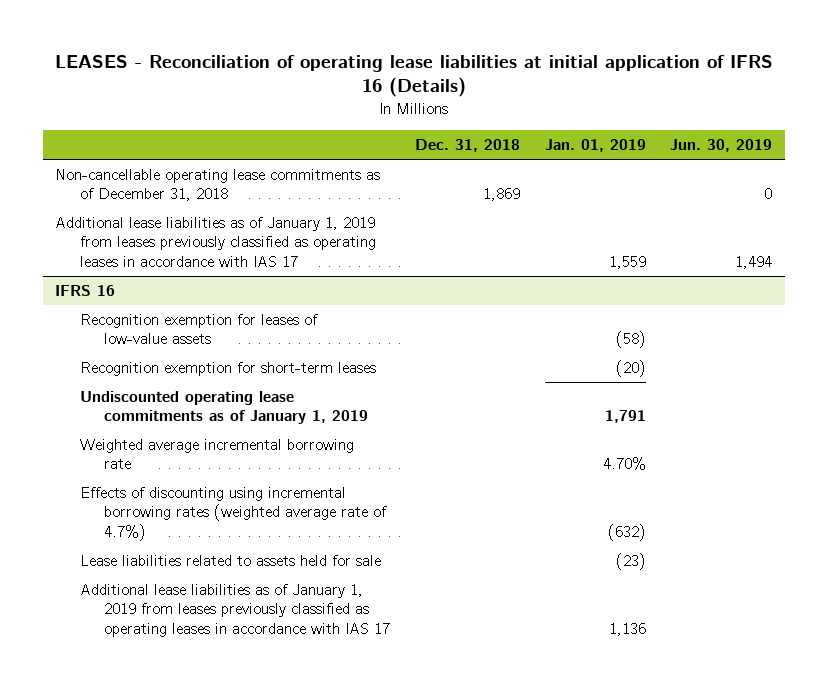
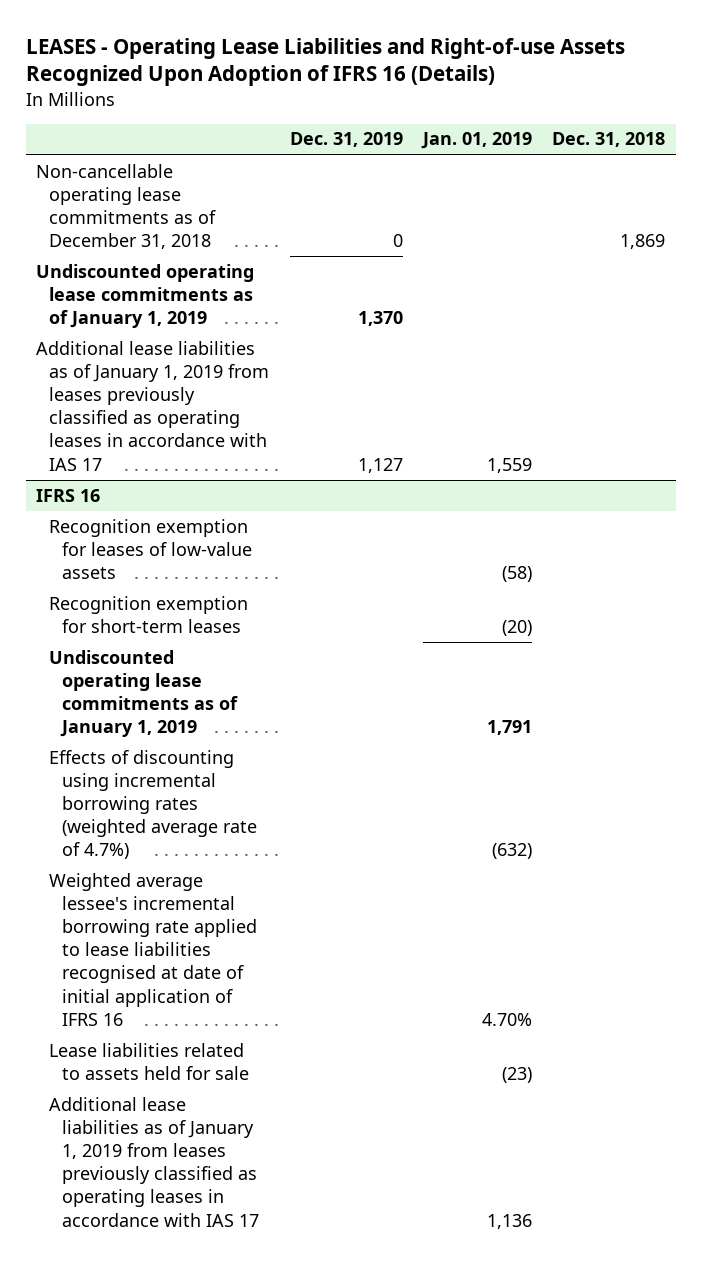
- LEASES - Reconciliation of operating lease liabilities at initial application of IFRS 16 (Details)
+ LEASES - Operating Lease Liabilities and Right-of-use Assets Recognized Upon Adoption of IFRS 16 (Details)
- | Dec. 31, 2018 | Jan. 01, 2019 | Jun. 30, 2019
+ | Dec. 31, 2019 | Jan. 01, 2019 | Dec. 31, 2018
+ Undiscounted operating lease commitments as of January 1, 2019 | 1,370 | |
@ IFRS 16
- Weighted average incremental borrowing rate | | 4.70% |
+ Weighted average lessee's incremental borrowing rate applied to lease liabilities recognised at date of initial application of IFRS 16 | | 4.70% |

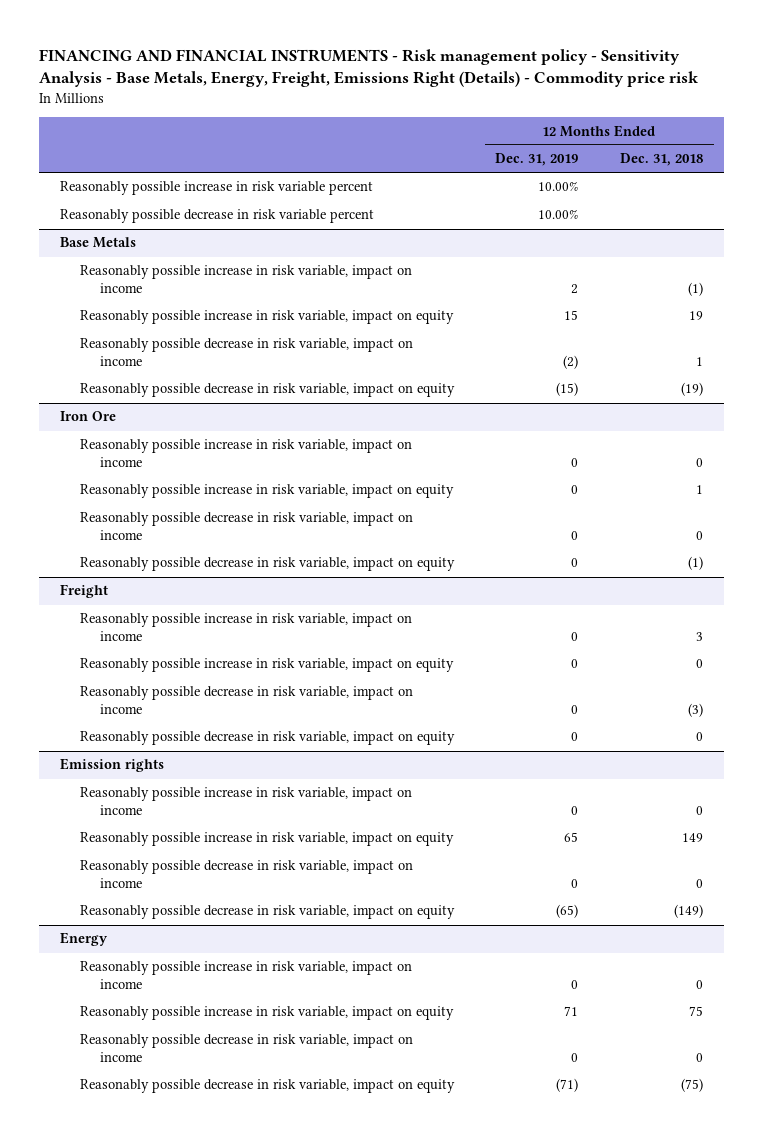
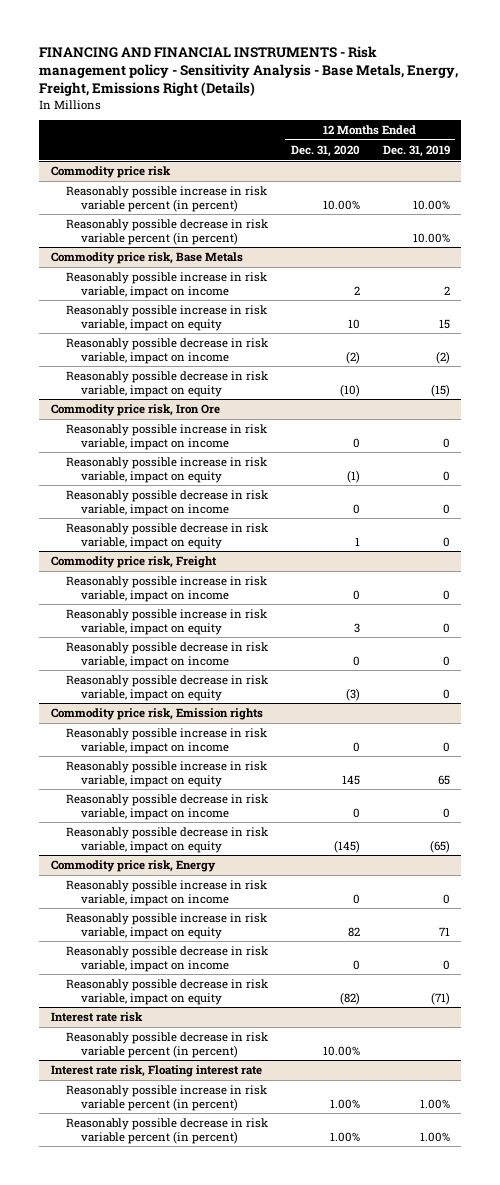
- FINANCING AND FINANCIAL INSTRUMENTS - Risk management policy - Sensitivity Analysis - Base Metals, Energy, Freight, Emissions Right (Details) - Commodity price risk
+ FINANCING AND FINANCIAL INSTRUMENTS - Risk management policy - Sensitivity Analysis - Base Metals, Energy, Freight, Emissions Right (Details)
- | 12 Months Ended Dec. 31, 2019 | 12 Months Ended Dec. 31, 2018
+ | 12 Months Ended Dec. 31, 2020 | 12 Months Ended Dec. 31, 2019
- Reasonably possible increase in risk variable percent | 10.00% |
- Reasonably possible decrease in risk variable percent | 10.00% |
- Base Metals
+ Commodity price risk
+ Reasonably possible increase in risk variable percent (in percent) | 10.00% | 10.00%
+ Reasonably possible decrease in risk variable percent (in percent) | | 10.00%
+ Commodity price risk, Base Metals
- Iron Ore
+ Commodity price risk, Iron Ore
- Freight
+ Commodity price risk, Freight
- Emission rights
+ Commodity price risk, Emission rights
- Energy
+ Commodity price risk, Energy
+ Interest rate risk
+ Reasonably possible decrease in risk variable percent (in percent) | 10.00% |
+ Interest rate risk, Floating interest rate
+ Reasonably possible increase in risk variable percent (in percent) | 1.00% | 1.00%
+ Reasonably possible decrease in risk variable percent (in percent) | 1.00% | 1.00%

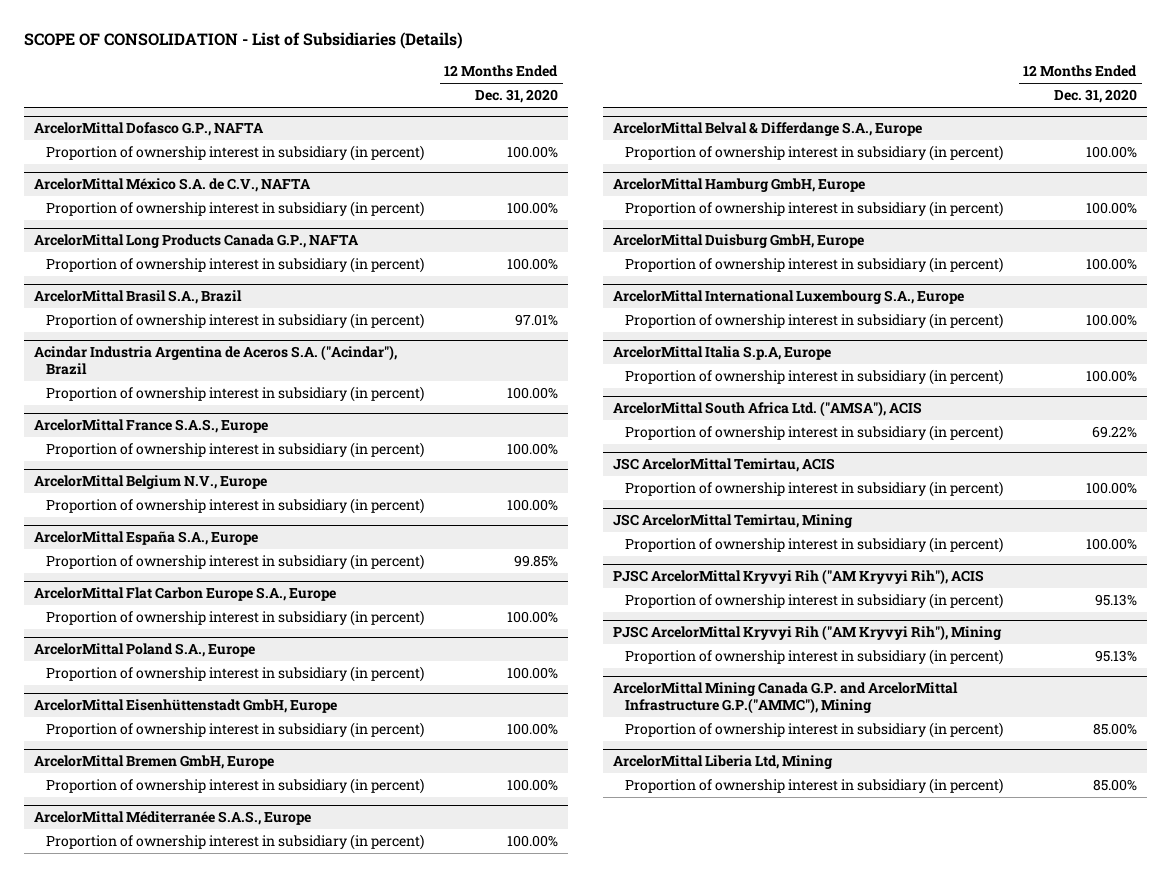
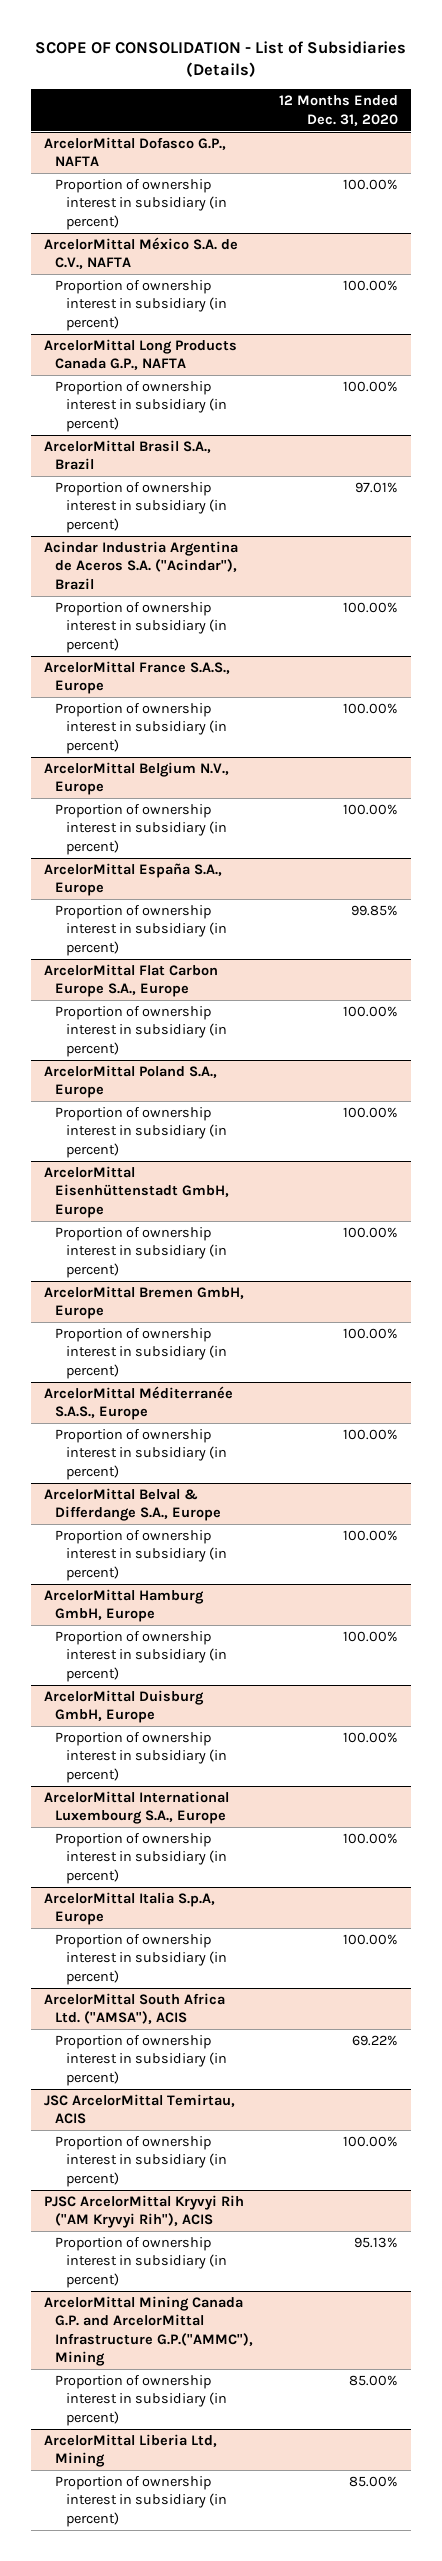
- JSC ArcelorMittal Temirtau, Mining
- Proportion of ownership interest in subsidiary (in percent) | 100.00%
- PJSC ArcelorMittal Kryvyi Rih ("AM Kryvyi Rih"), Mining
- Proportion of ownership interest in subsidiary (in percent) | 95.13%

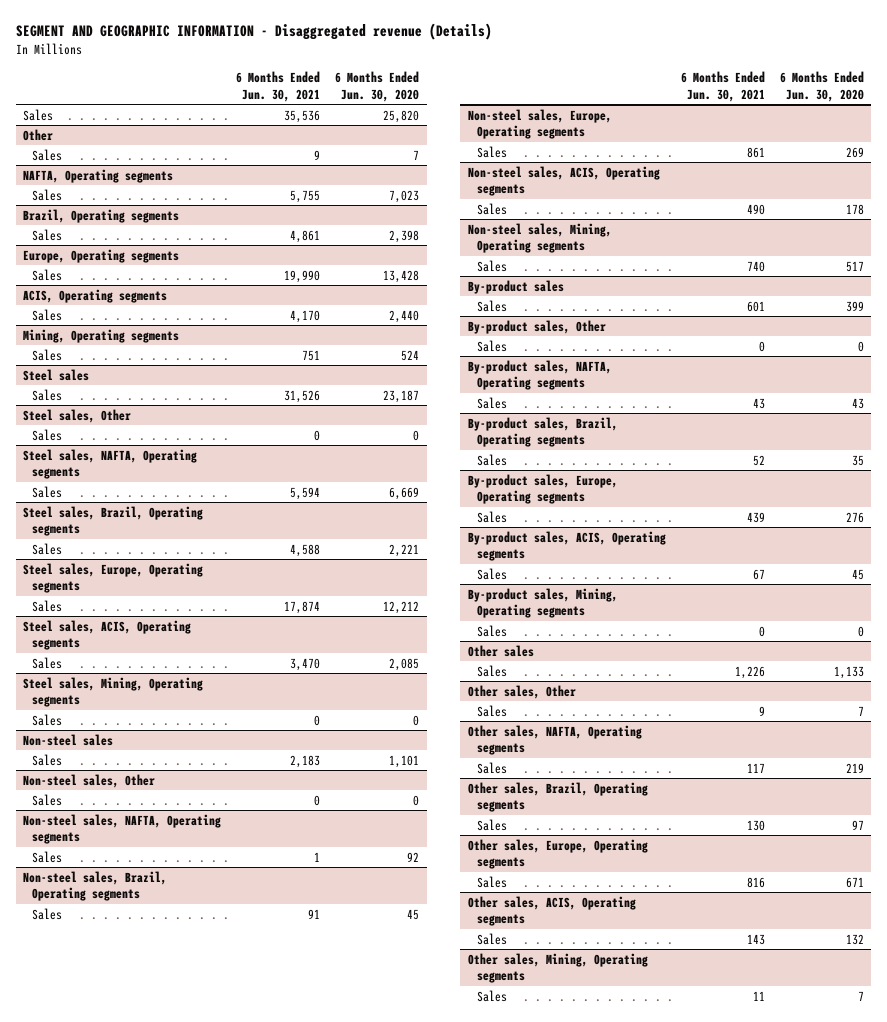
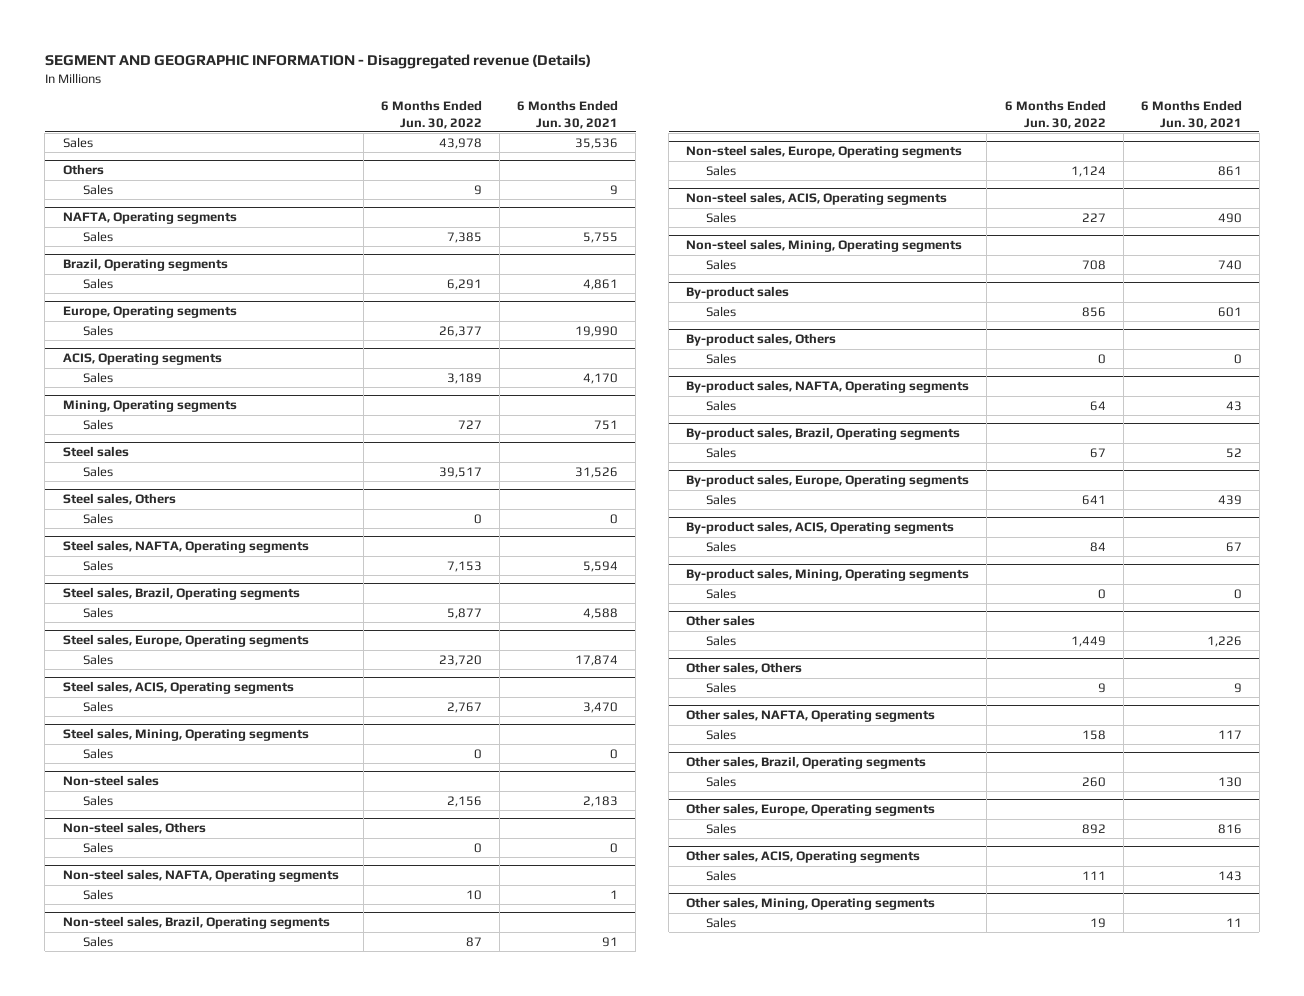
- | 6 Months Ended Jun. 30, 2021 | 6 Months Ended Jun. 30, 2020
+ | 6 Months Ended Jun. 30, 2022 | 6 Months Ended Jun. 30, 2021
- Other
+ Others
- Steel sales, Other
+ Steel sales, Others
- Non-steel sales, Other
+ Non-steel sales, Others
- By-product sales, Other
+ By-product sales, Others
- Other sales, Other
+ Other sales, Others

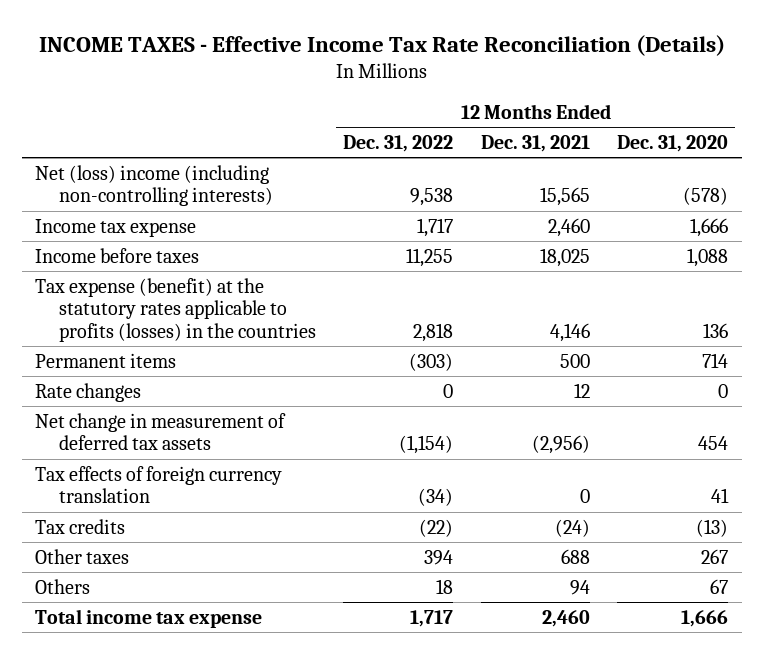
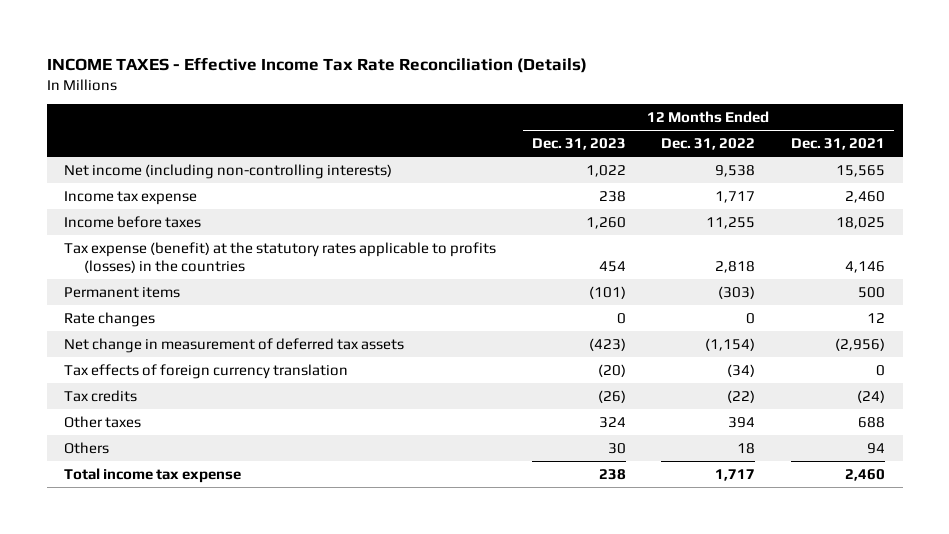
- | 12 Months Ended Dec. 31, 2022 | 12 Months Ended Dec. 31, 2021 | 12 Months Ended Dec. 31, 2020
+ | 12 Months Ended Dec. 31, 2023 | 12 Months Ended Dec. 31, 2022 | 12 Months Ended Dec. 31, 2021
- Net (loss) income (including non-controlling interests) | 9,538 | 15,565 | (578)
+ Net income (including non-controlling interests) | 1,022 | 9,538 | 15,565

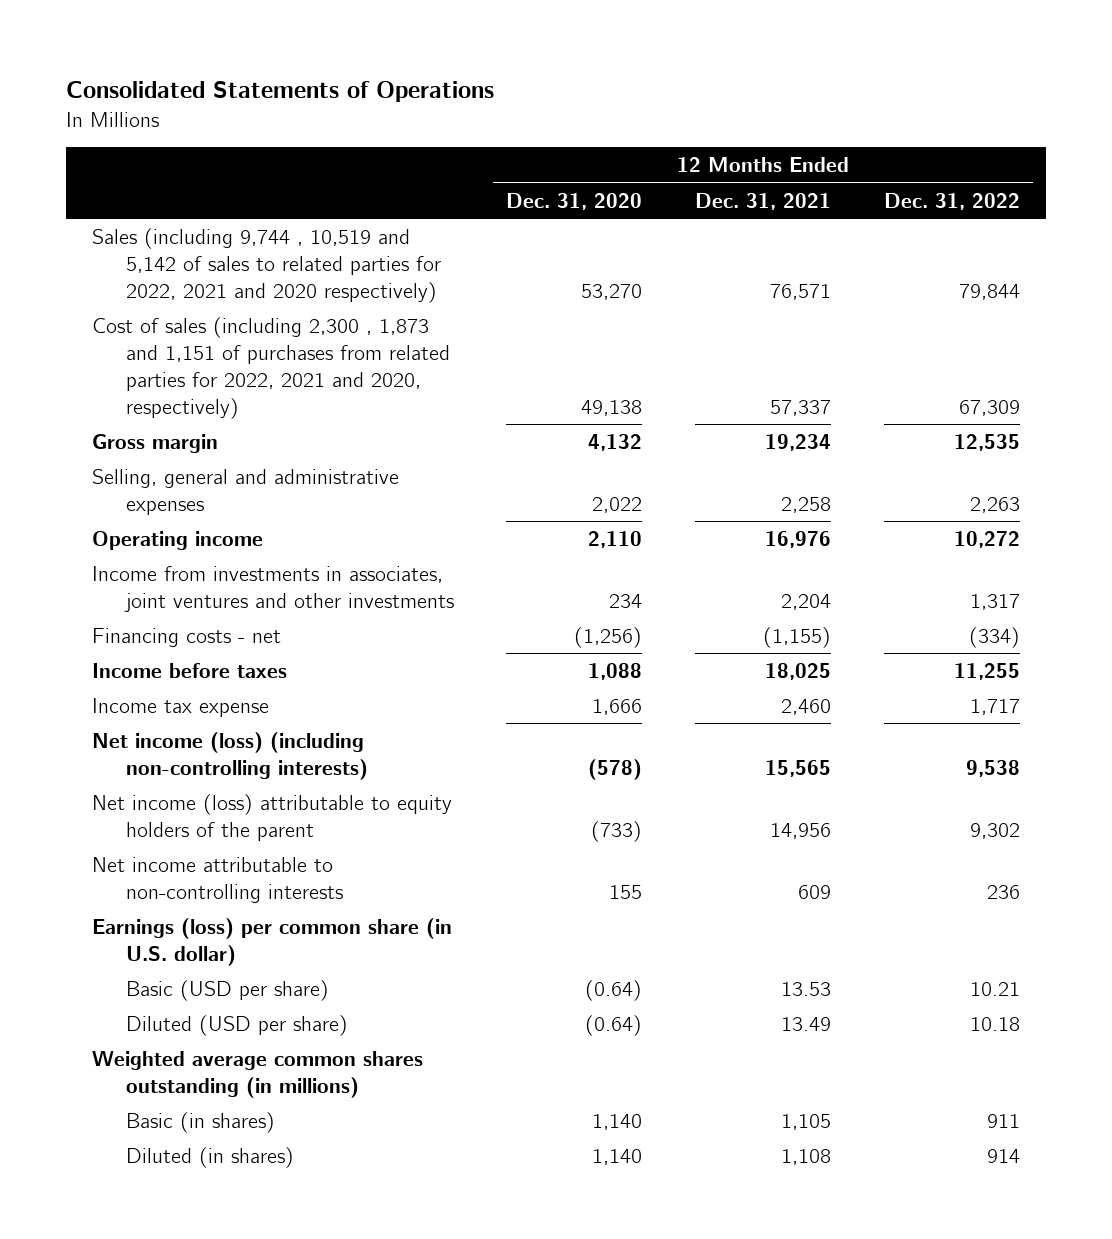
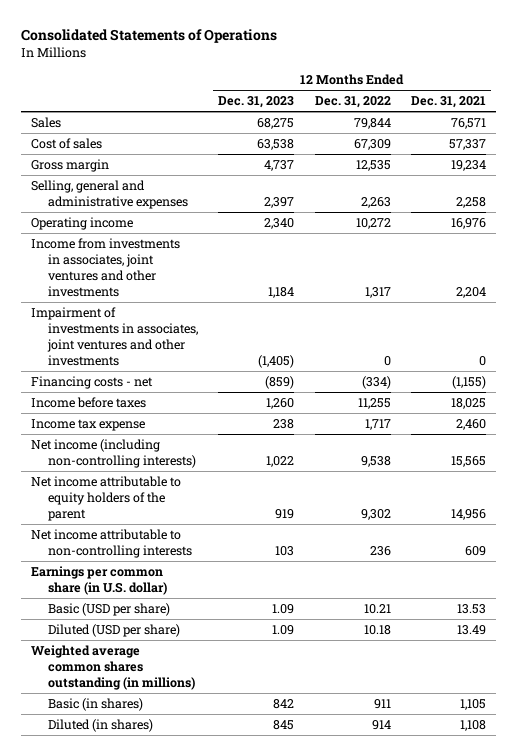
- | 12 Months Ended Dec. 31, 2020 | 12 Months Ended Dec. 31, 2021 | 12 Months Ended Dec. 31, 2022
+ | 12 Months Ended Dec. 31, 2023 | 12 Months Ended Dec. 31, 2022 | 12 Months Ended Dec. 31, 2021
- Sales (including 9,744 , 10,519 and 5,142 of sales to related parties for 2022, 2021 and 2020 respectively) | 53,270 | 76,571 | 79,844
- Cost of sales (including 2,300 , 1,873 and 1,151 of purchases from related parties for 2022, 2021 and 2020, respectively) | 49,138 | 57,337 | 67,309
+ Sales | 68,275 | 79,844 | 76,571
+ Cost of sales | 63,538 | 67,309 | 57,337
+ Impairment of investments in associates, joint ventures and other investments | (1,405) | 0 | 0
- Net income (loss) (including non-controlling interests) | (578) | 15,565 | 9,538
- Net income (loss) attributable to equity holders of the parent | (733) | 14,956 | 9,302
+ Net income (including non-controlling interests) | 1,022 | 9,538 | 15,565
+ Net income attributable to equity holders of the parent | 919 | 9,302 | 14,956
- Earnings (loss) per common share (in U.S. dollar)
+ Earnings per common share (in U.S. dollar)

